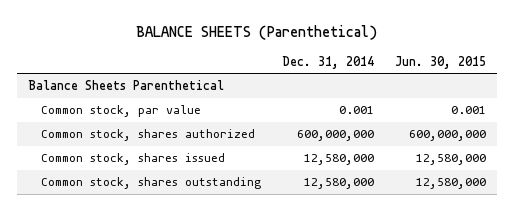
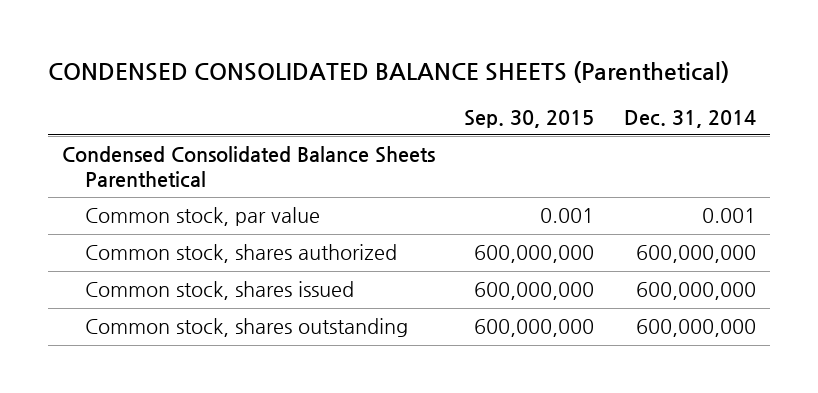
- BALANCE SHEETS (Parenthetical)
+ CONDENSED CONSOLIDATED BALANCE SHEETS (Parenthetical)
- | Dec. 31, 2014 | Jun. 30, 2015
+ | Sep. 30, 2015 | Dec. 31, 2014
- Balance Sheets Parenthetical
+ Condensed Consolidated Balance Sheets Parenthetical
- Common stock, shares issued | 12,580,000 | 12,580,000
- Common stock, shares outstanding | 12,580,000 | 12,580,000
+ Common stock, shares issued | 600,000,000 | 600,000,000
+ Common stock, shares outstanding | 600,000,000 | 600,000,000

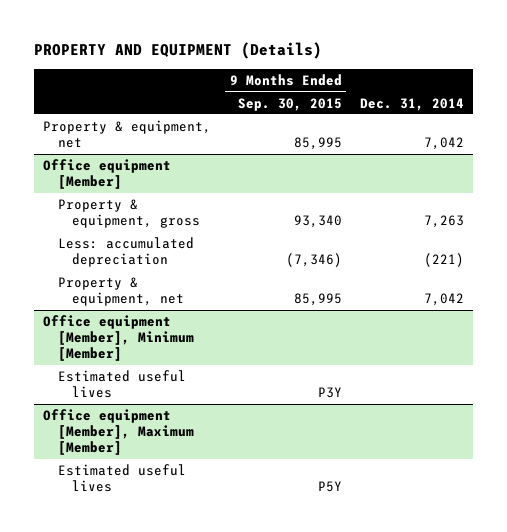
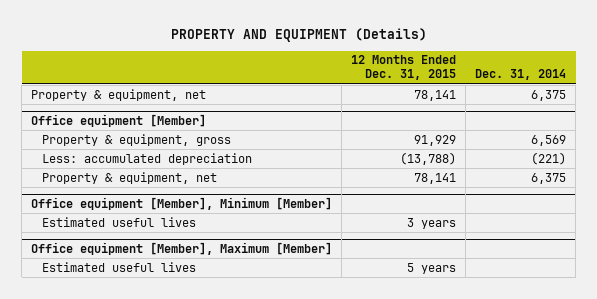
- | 9 Months Ended Sep. 30, 2015 | Dec. 31, 2014
+ | 12 Months Ended Dec. 31, 2015 | Dec. 31, 2014
- Property & equipment, net | 85,995 | 7,042
+ Property & equipment, net | 78,141 | 6,375
@ Office equipment [Member]
- Property & equipment, gross | 93,340 | 7,263
+ Property & equipment, gross | 91,929 | 6,569
- Property & equipment, net | 85,995 | 7,042
+ Property & equipment, net | 78,141 | 6,375

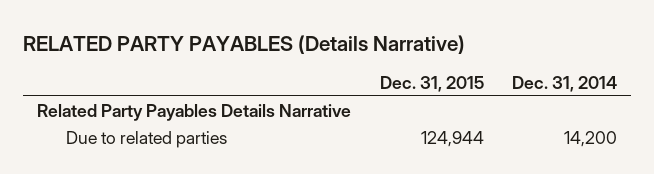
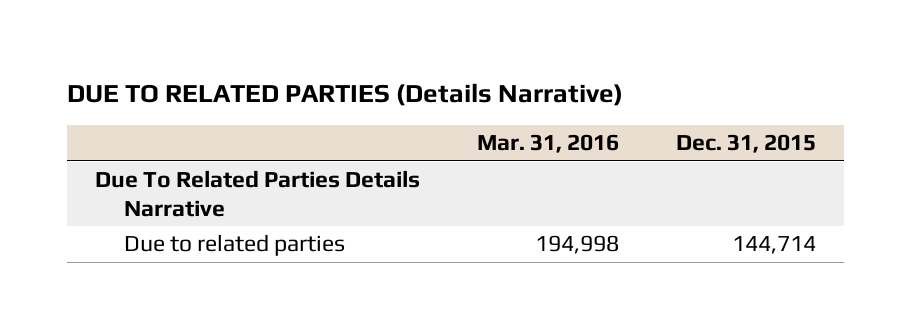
- RELATED PARTY PAYABLES (Details Narrative)
+ DUE TO RELATED PARTIES (Details Narrative)
- | Dec. 31, 2015 | Dec. 31, 2014
+ | Mar. 31, 2016 | Dec. 31, 2015
- Related Party Payables Details Narrative
- Due to related parties | 124,944 | 14,200
+ Due To Related Parties Details Narrative
+ Due to related parties | 194,998 | 144,714

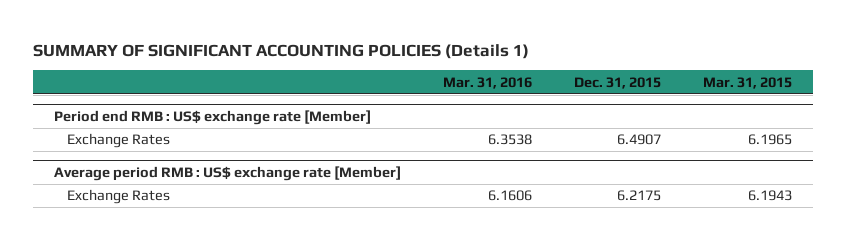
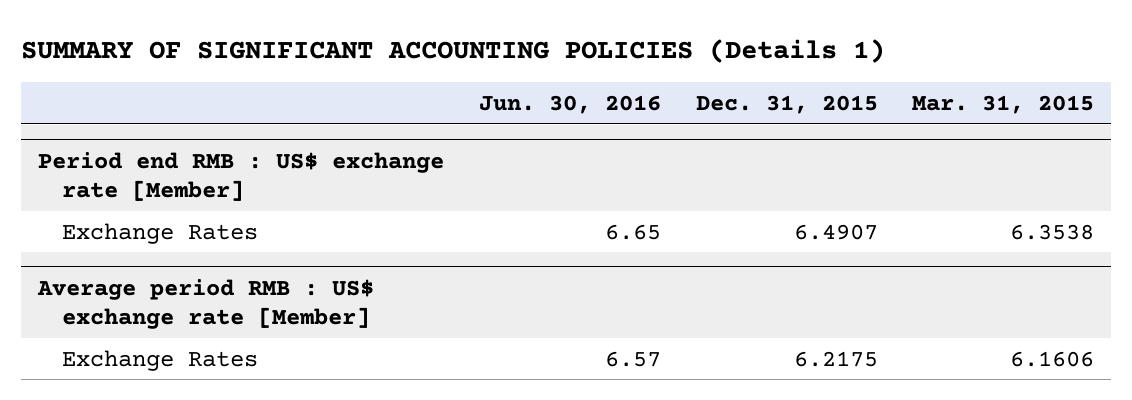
- | Mar. 31, 2016 | Dec. 31, 2015 | Mar. 31, 2015
+ | Jun. 30, 2016 | Dec. 31, 2015 | Mar. 31, 2015
@ Period end RMB : US$ exchange rate [Member]
- Exchange Rates | 6.3538 | 6.4907 | 6.1965
+ Exchange Rates | 6.65 | 6.4907 | 6.3538
@ Average period RMB : US$ exchange rate [Member]
- Exchange Rates | 6.1606 | 6.2175 | 6.1943
+ Exchange Rates | 6.57 | 6.2175 | 6.1606

